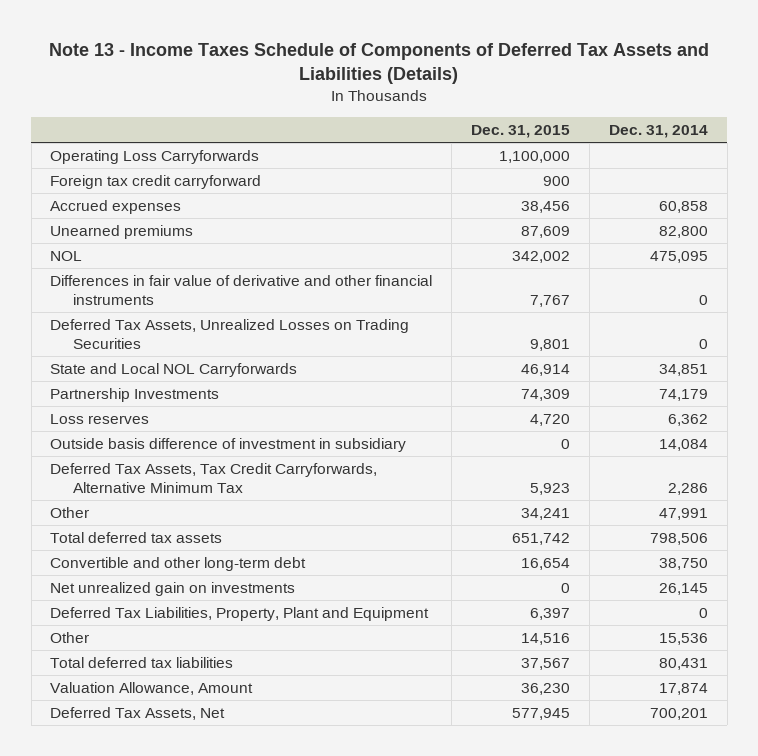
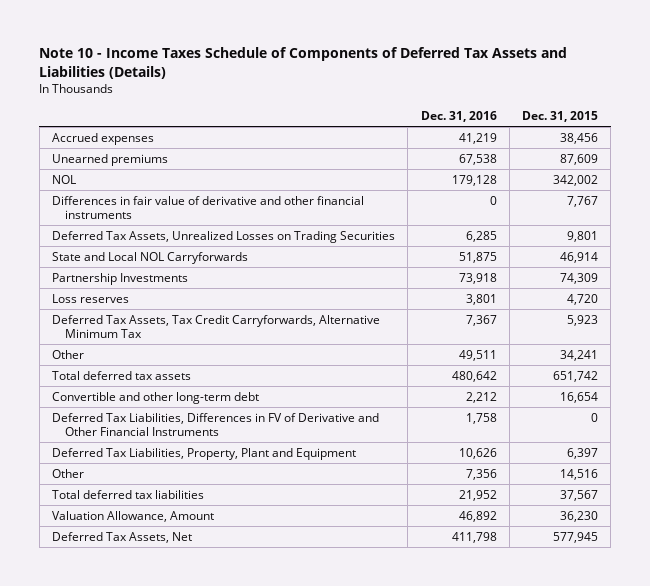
- Note 13 - Income Taxes Schedule of Components of Deferred Tax Assets and Liabilities (Details)
+ Note 10 - Income Taxes Schedule of Components of Deferred Tax Assets and Liabilities (Details)
- | Dec. 31, 2015 | Dec. 31, 2014
+ | Dec. 31, 2016 | Dec. 31, 2015
- Operating Loss Carryforwards | 1,100,000 |
- Foreign tax credit carryforward | 900 |
- Outside basis difference of investment in subsidiary | 0 | 14,084
- Net unrealized gain on investments | 0 | 26,145
+ Deferred Tax Liabilities, Differences in FV of Derivative and Other Financial Instruments | 1,758 | 0

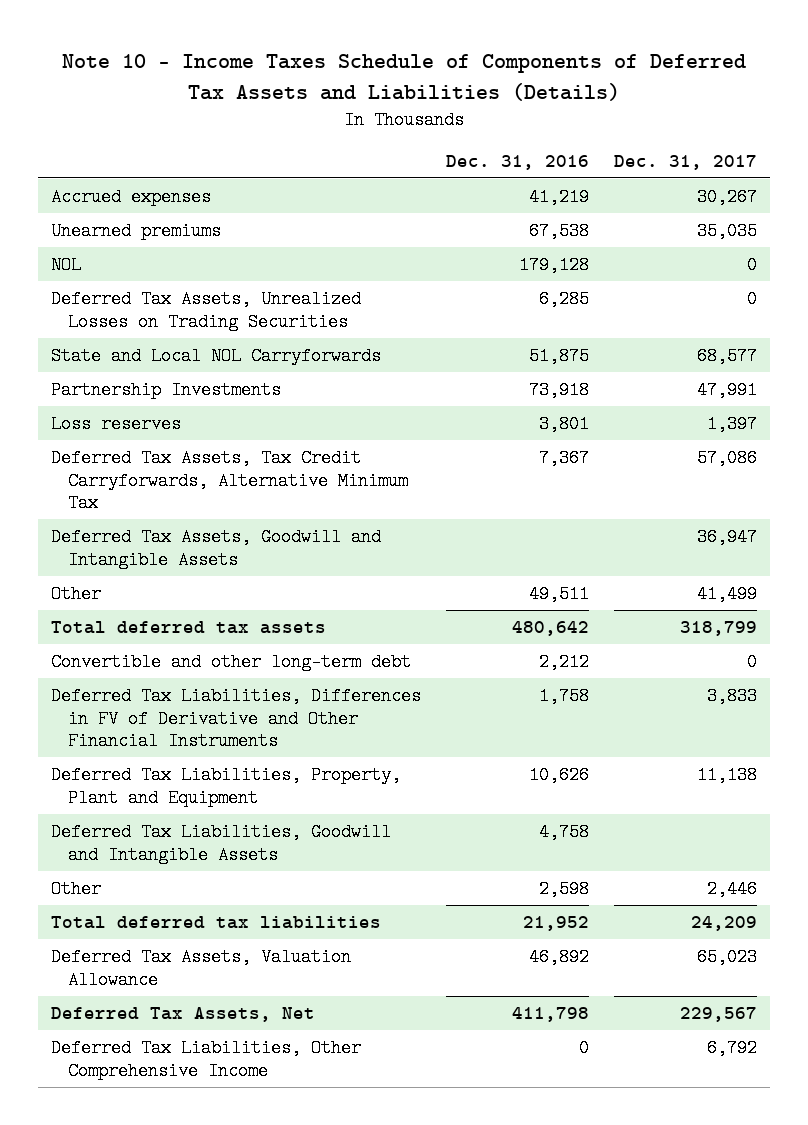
- | Dec. 31, 2016 | Dec. 31, 2015
+ | Dec. 31, 2016 | Dec. 31, 2017
- Differences in fair value of derivative and other financial instruments | 0 | 7,767
+ Deferred Tax Assets, Goodwill and Intangible Assets | | 36,947
- Other | 7,356 | 14,516
+ Deferred Tax Liabilities, Goodwill and Intangible Assets | 4,758 |
+ Other | 2,598 | 2,446
- Valuation Allowance, Amount | 46,892 | 36,230
+ Deferred Tax Assets, Valuation Allowance | 46,892 | 65,023
+ Deferred Tax Liabilities, Other Comprehensive Income | 0 | 6,792

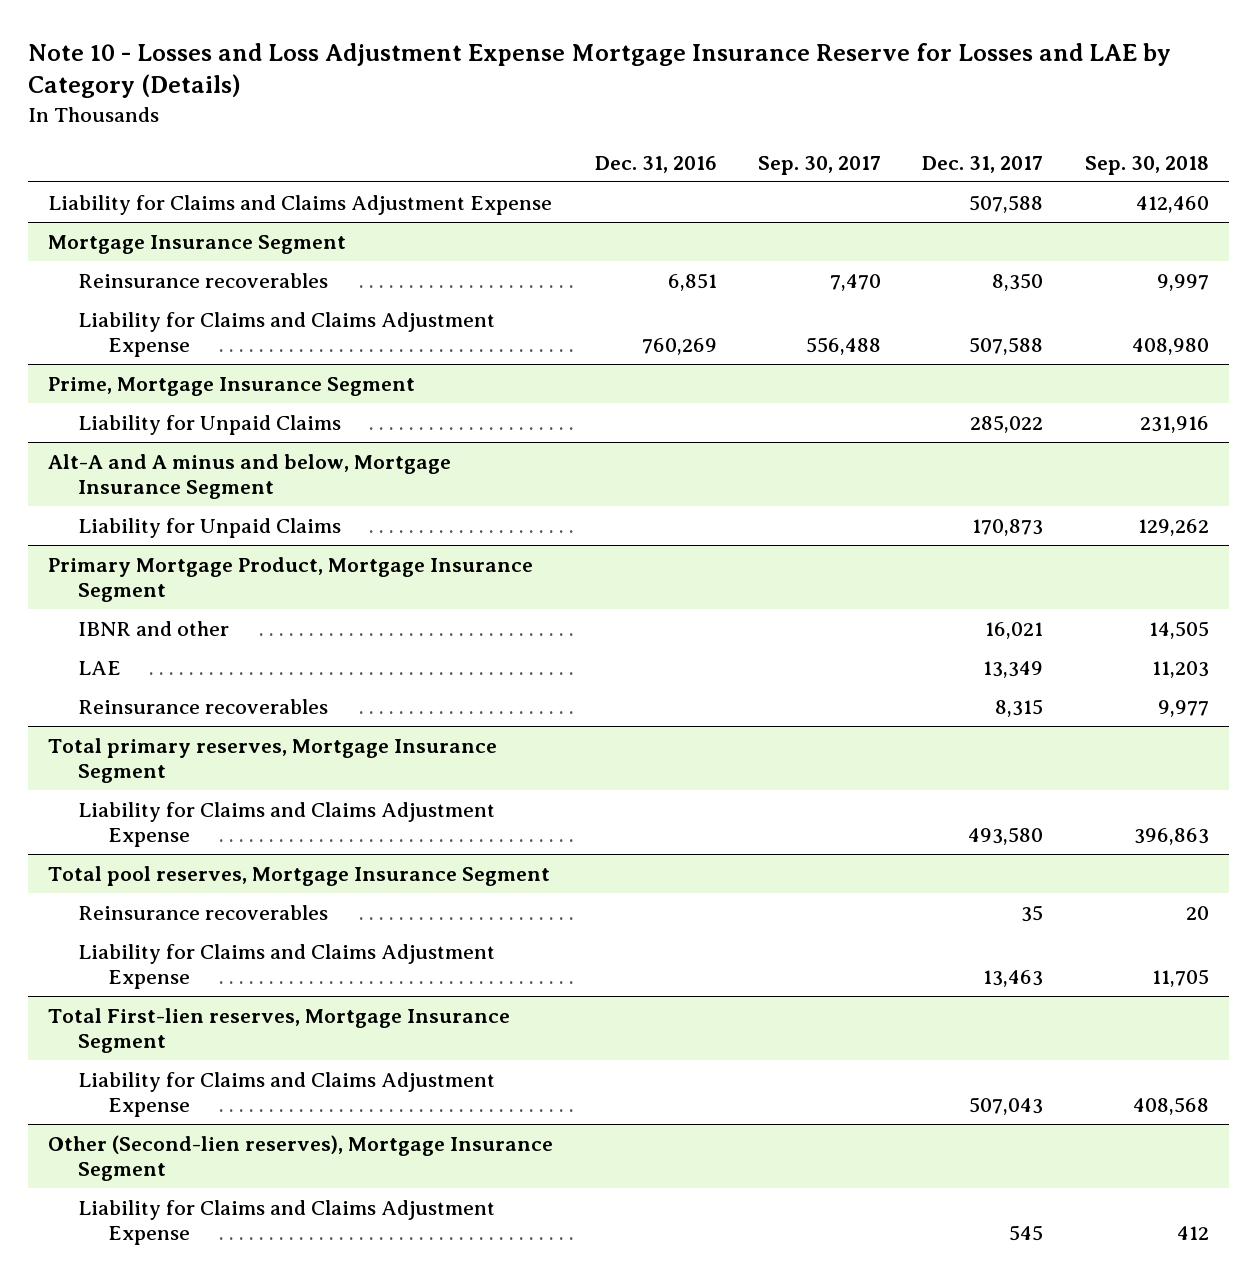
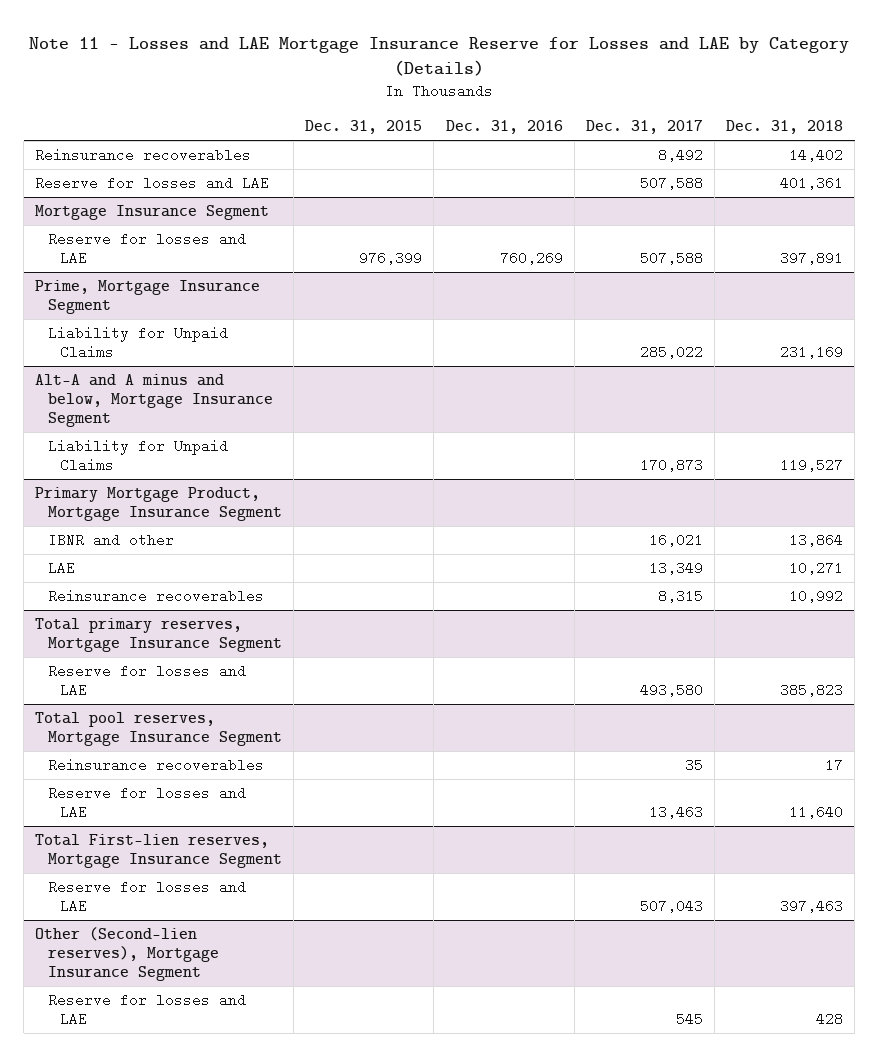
- Note 10 - Losses and Loss Adjustment Expense Mortgage Insurance Reserve for Losses and LAE by Category (Details)
+ Note 11 - Losses and LAE Mortgage Insurance Reserve for Losses and LAE by Category (Details)
- | Dec. 31, 2016 | Sep. 30, 2017 | Dec. 31, 2017 | Sep. 30, 2018
+ | Dec. 31, 2015 | Dec. 31, 2016 | Dec. 31, 2017 | Dec. 31, 2018
- Liability for Claims and Claims Adjustment Expense | | | 507,588 | 412,460
+ Reinsurance recoverables | | | 8,492 | 14,402
+ Reserve for losses and LAE | | | 507,588 | 401,361
@ Mortgage Insurance Segment
- Reinsurance recoverables | 6,851 | 7,470 | 8,350 | 9,997
- Liability for Claims and Claims Adjustment Expense | 760,269 | 556,488 | 507,588 | 408,980
+ Reserve for losses and LAE | 976,399 | 760,269 | 507,588 | 397,891
@ Total primary reserves, Mortgage Insurance Segment
- Liability for Claims and Claims Adjustment Expense | | | 493,580 | 396,863
+ Reserve for losses and LAE | | | 493,580 | 385,823
@ Total pool reserves, Mortgage Insurance Segment
- Liability for Claims and Claims Adjustment Expense | | | 13,463 | 11,705
+ Reserve for losses and LAE | | | 13,463 | 11,640
@ Total First-lien reserves, Mortgage Insurance Segment
- Liability for Claims and Claims Adjustment Expense | | | 507,043 | 408,568
+ Reserve for losses and LAE | | | 507,043 | 397,463
@ Other (Second-lien reserves), Mortgage Insurance Segment
- Liability for Claims and Claims Adjustment Expense | | | 545 | 412
+ Reserve for losses and LAE | | | 545 | 428

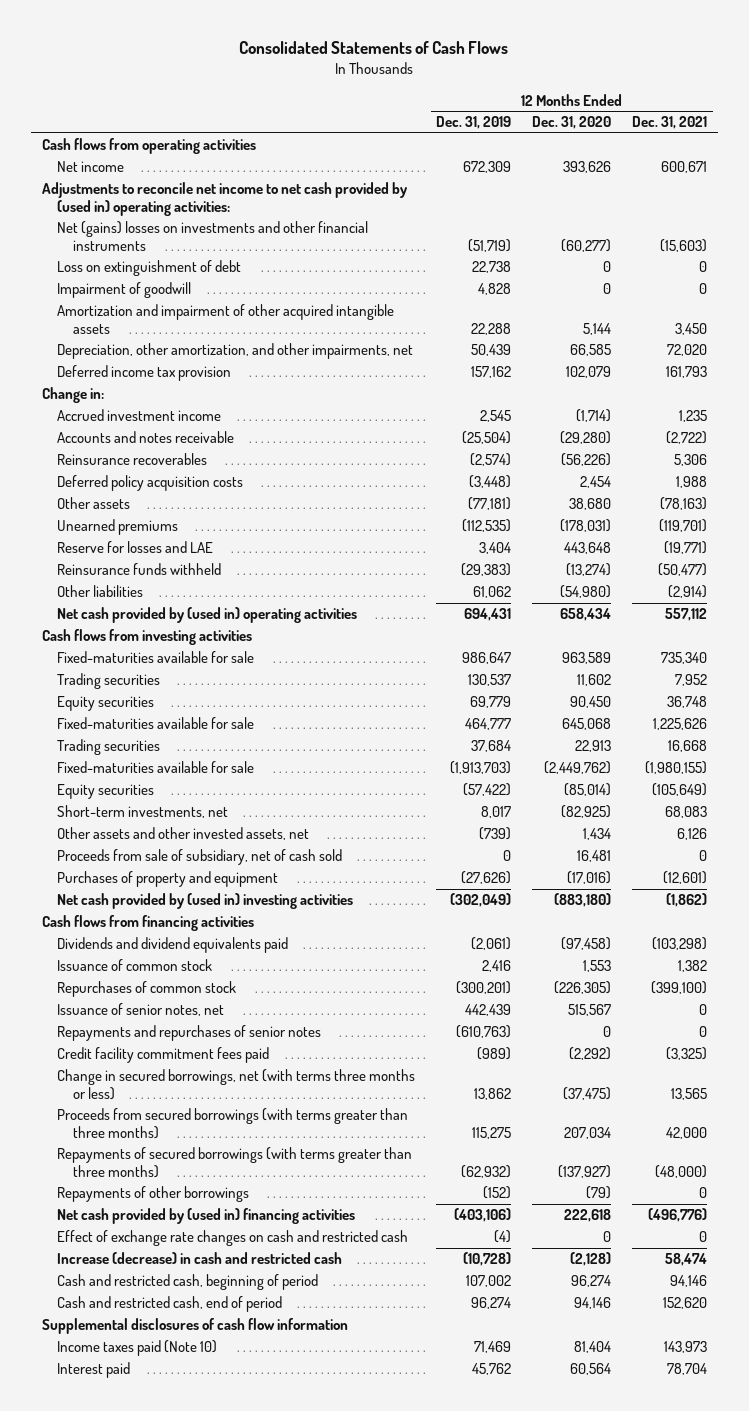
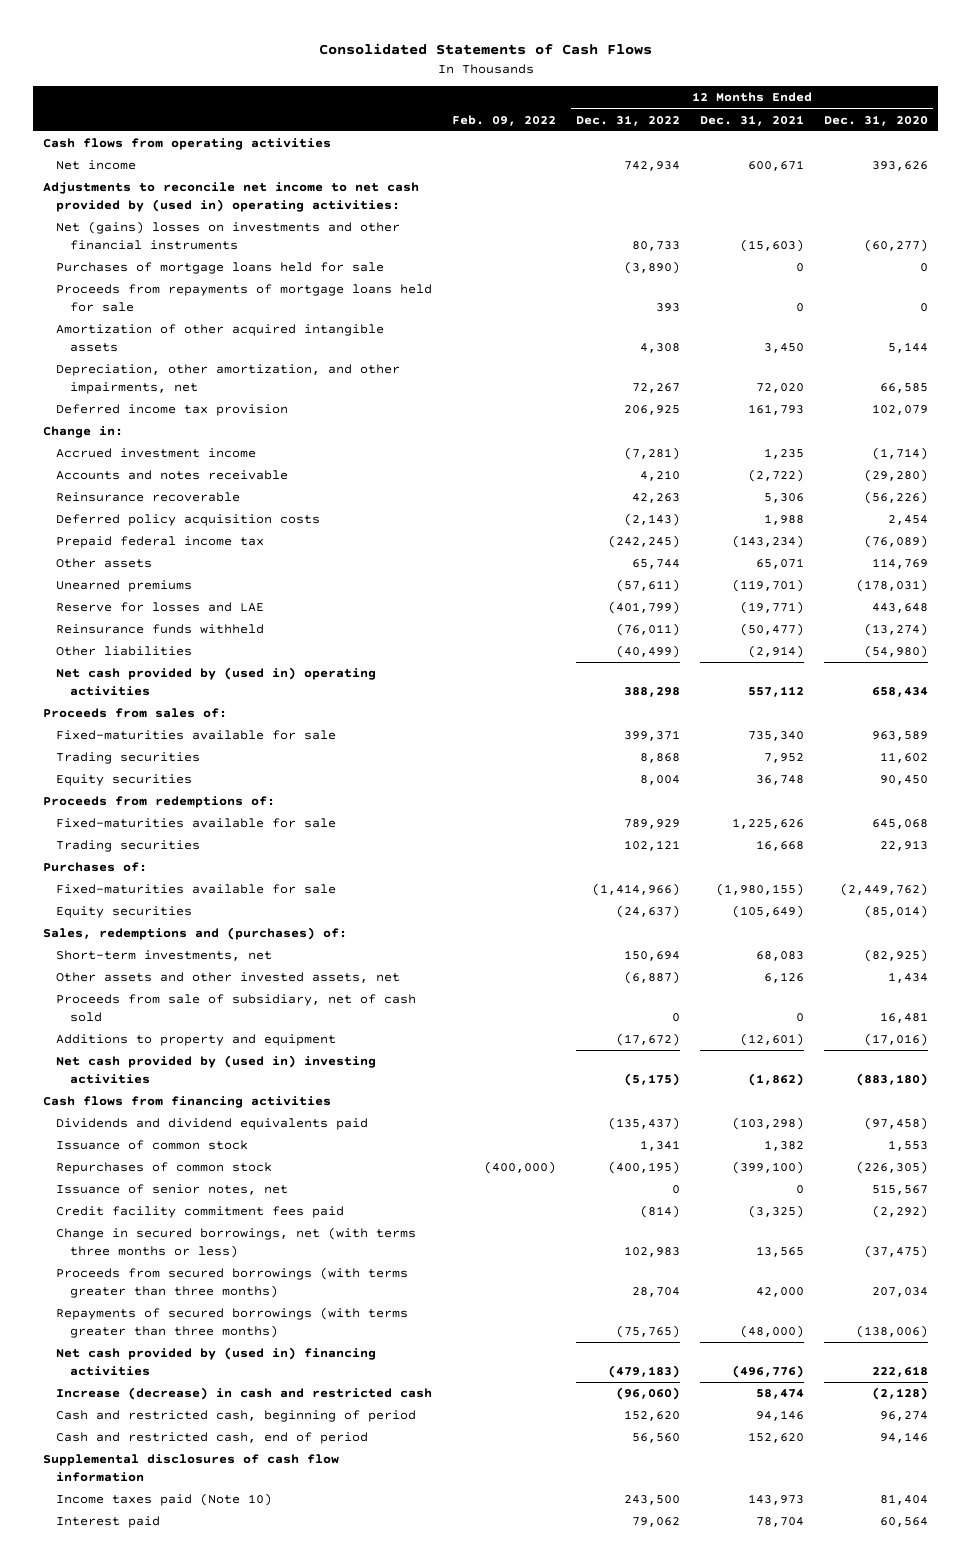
- | 12 Months Ended Dec. 31, 2019 | 12 Months Ended Dec. 31, 2020 | 12 Months Ended Dec. 31, 2021
+ | Feb. 09, 2022 | 12 Months Ended Dec. 31, 2022 | 12 Months Ended Dec. 31, 2021 | 12 Months Ended Dec. 31, 2020
- Loss on extinguishment of debt | 22,738 | 0 | 0
- Impairment of goodwill | 4,828 | 0 | 0
- Amortization and impairment of other acquired intangible assets | 22,288 | 5,144 | 3,450
+ Purchases of mortgage loans held for sale | | (3,890) | 0 | 0
+ Proceeds from repayments of mortgage loans held for sale | | 393 | 0 | 0
+ Amortization of other acquired intangible assets | | 4,308 | 3,450 | 5,144
- Reinsurance recoverables | (2,574) | (56,226) | 5,306
+ Reinsurance recoverable | | 42,263 | 5,306 | (56,226)
- Other assets | (77,181) | 38,680 | (78,163)
+ Prepaid federal income tax | | (242,245) | (143,234) | (76,089)
+ Other assets | | 65,744 | 65,071 | 114,769
- Cash flows from investing activities
+ Proceeds from sales of:
+ Proceeds from redemptions of:
+ Purchases of:
+ Sales, redemptions and (purchases) of:
- Purchases of property and equipment | (27,626) | (17,016) | (12,601)
+ Additions to property and equipment | | (17,672) | (12,601) | (17,016)
- Repayments and repurchases of senior notes | (610,763) | 0 | 0
- Repayments of secured borrowings (with terms greater than three months) | (62,932) | (137,927) | (48,000)
- Repayments of other borrowings | (152) | (79) | 0
+ Repayments of secured borrowings (with terms greater than three months) | | (75,765) | (48,000) | (138,006)
- Effect of exchange rate changes on cash and restricted cash | (4) | 0 | 0

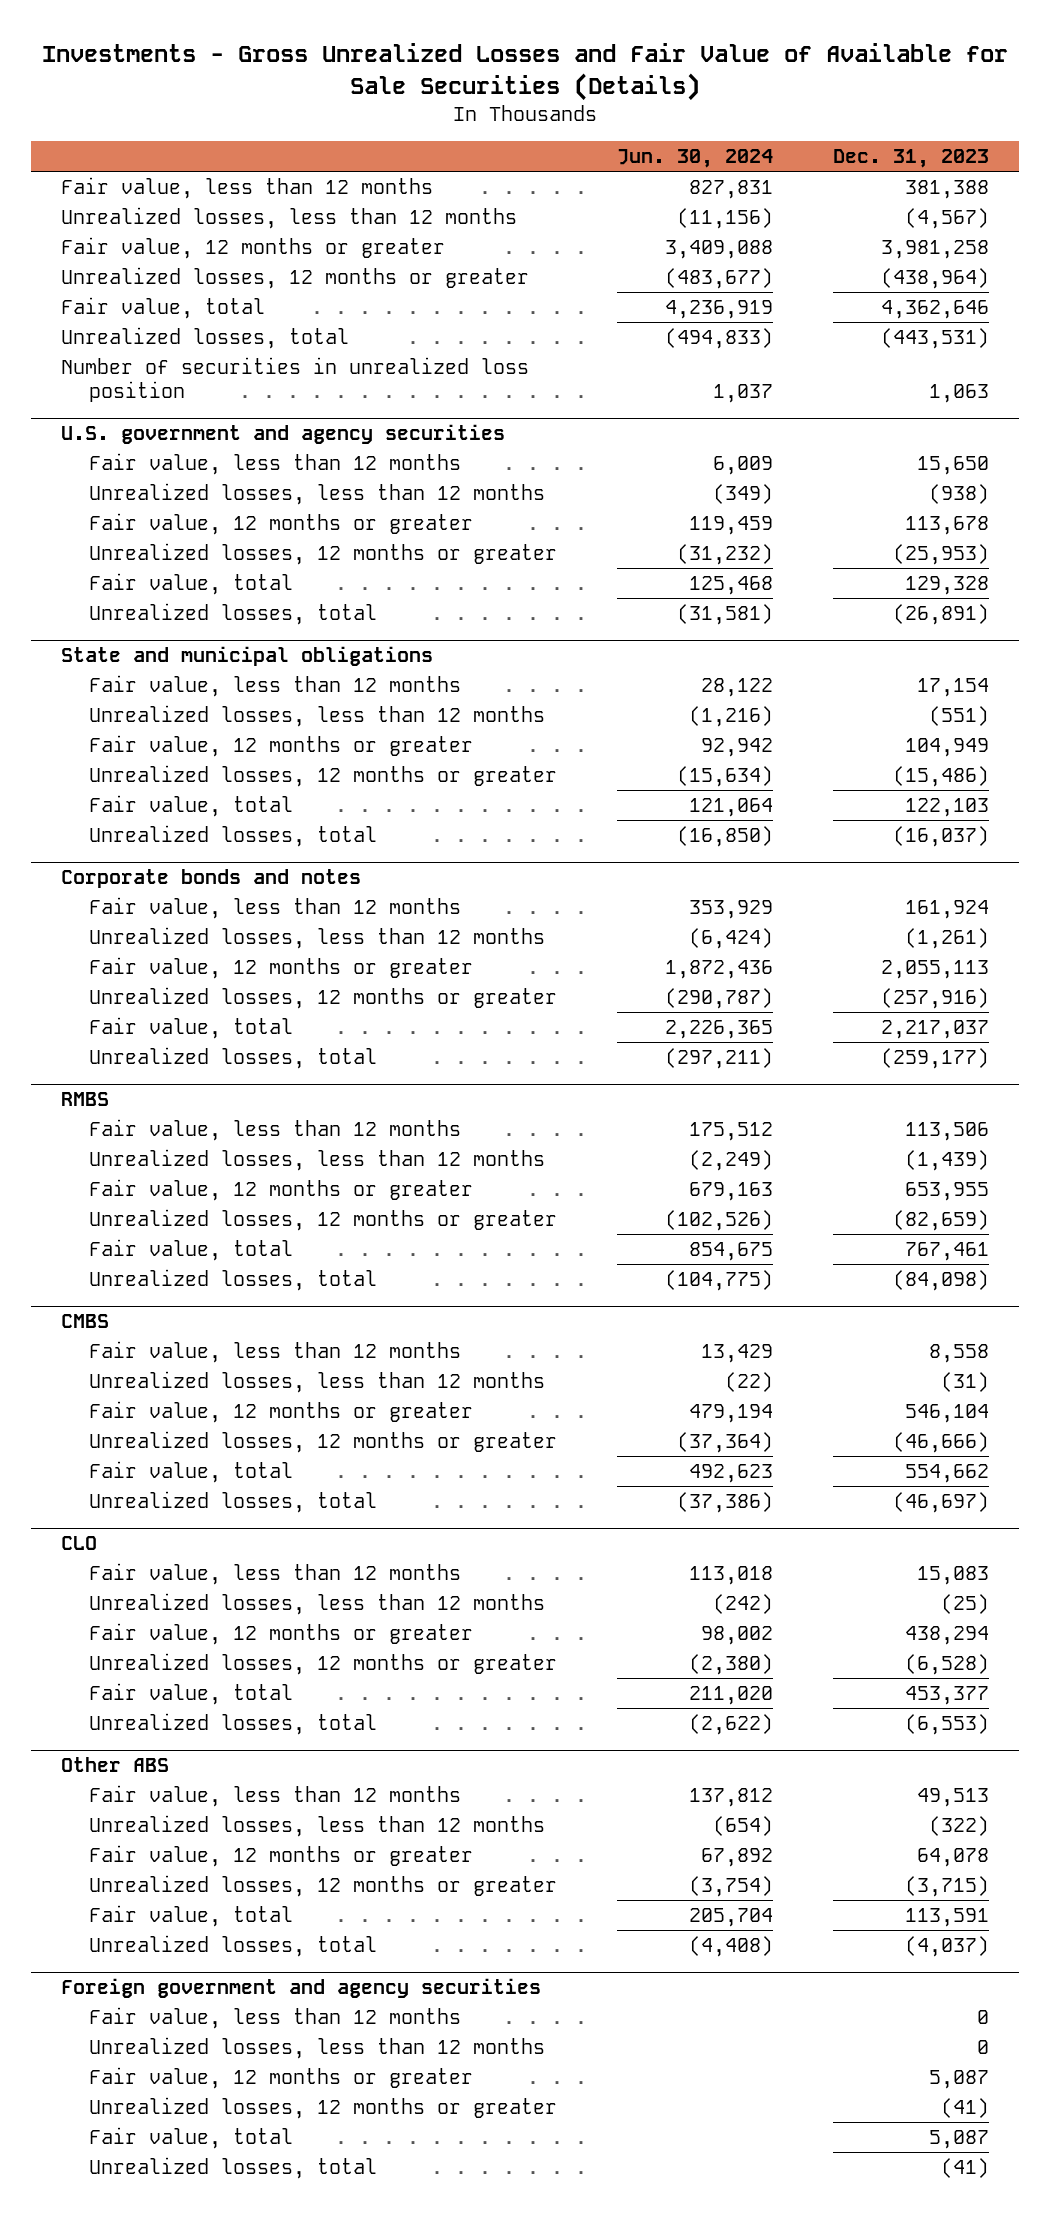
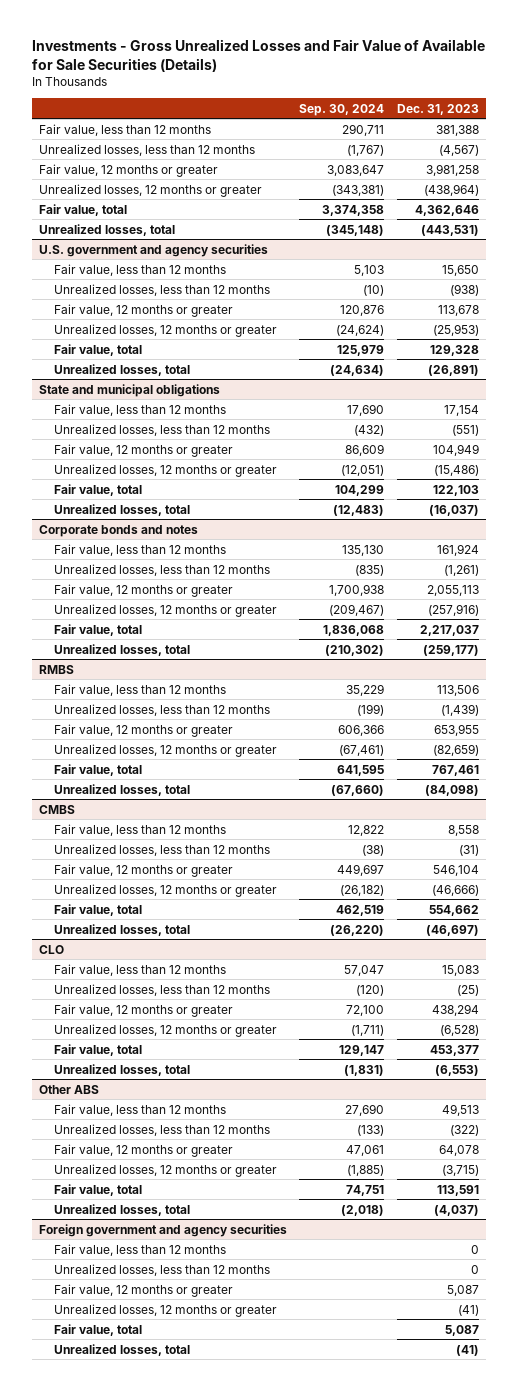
- | Jun. 30, 2024 | Dec. 31, 2023
+ | Sep. 30, 2024 | Dec. 31, 2023
- Number of securities in unrealized loss position | 1,037 | 1,063

